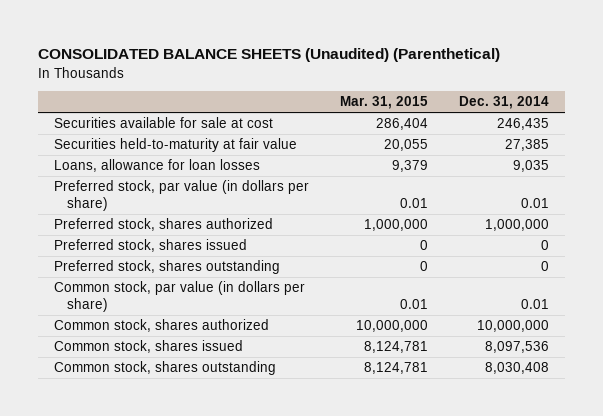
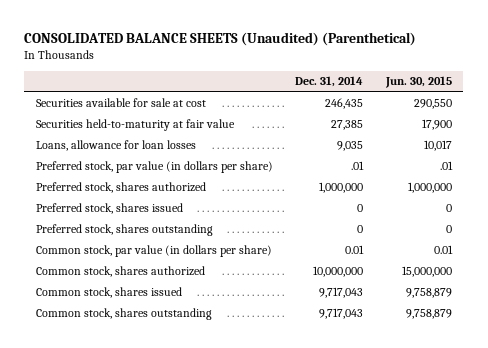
- | Mar. 31, 2015 | Dec. 31, 2014
+ | Dec. 31, 2014 | Jun. 30, 2015
- Preferred stock, par value (in dollars per share) | 0.01 | 0.01
+ Preferred stock, par value (in dollars per share) | .01 | .01
- Common stock, shares issued | 8,124,781 | 8,097,536
- Common stock, shares outstanding | 8,124,781 | 8,030,408
+ Common stock, shares issued | 9,717,043 | 9,758,879
+ Common stock, shares outstanding | 9,717,043 | 9,758,879

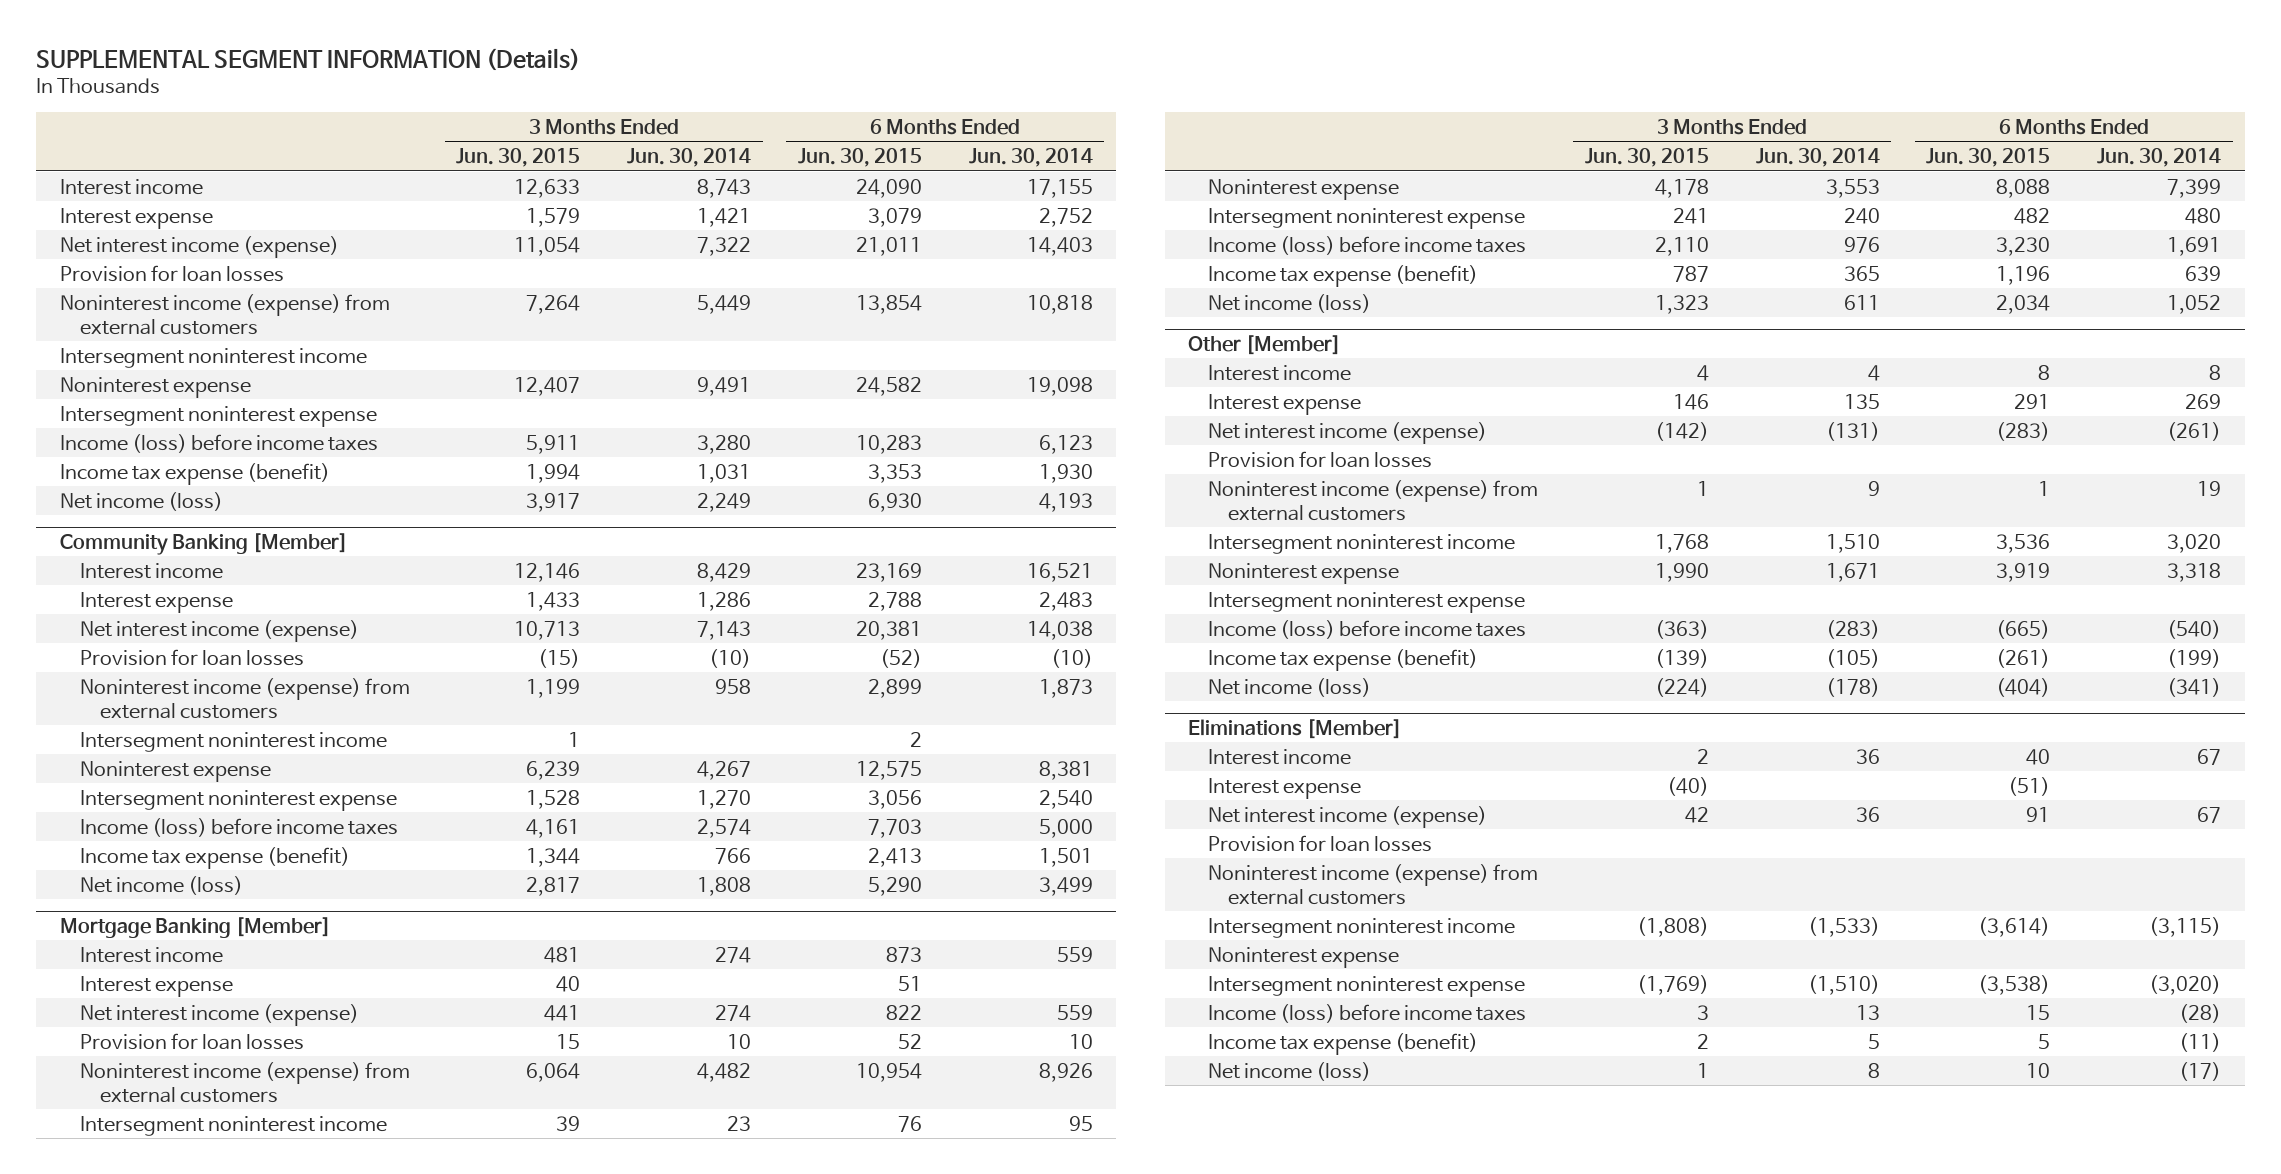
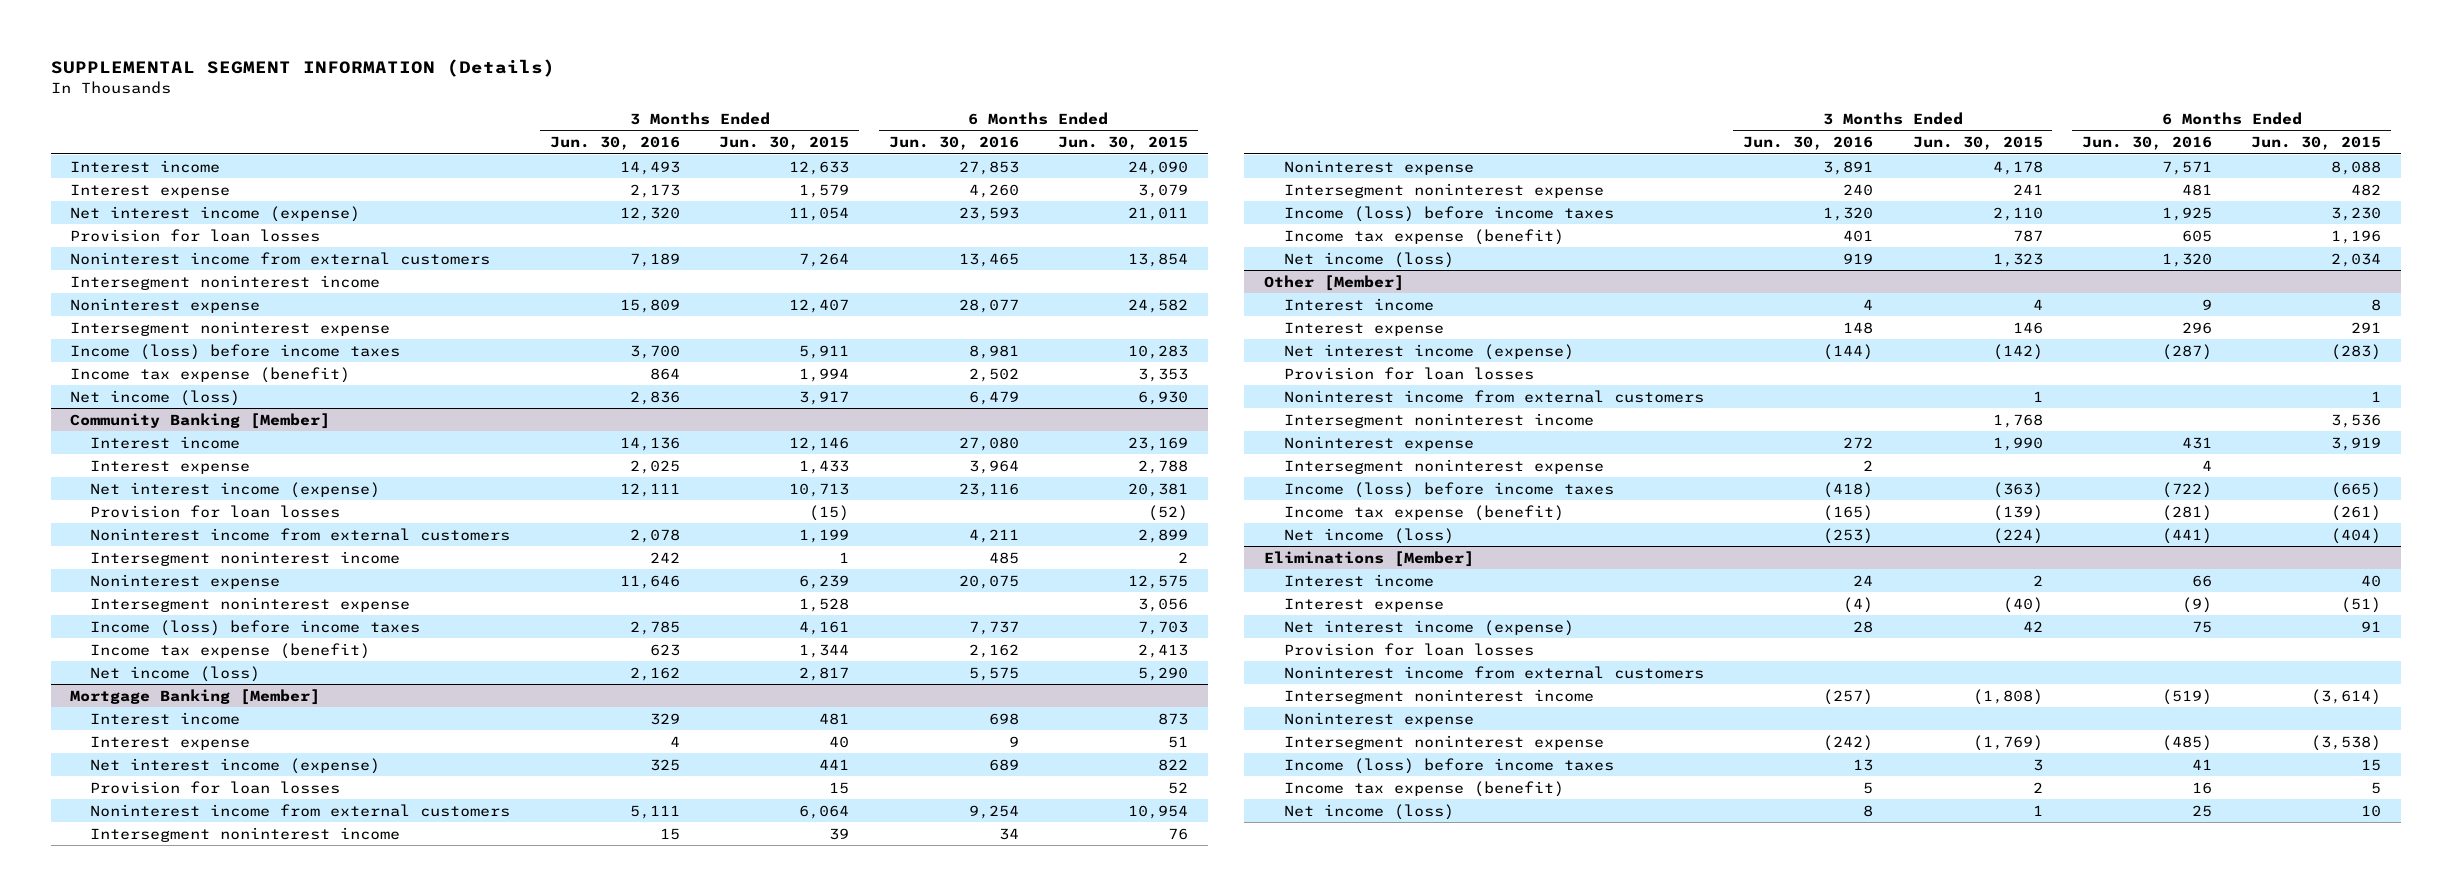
- | 3 Months Ended Jun. 30, 2015 | 3 Months Ended Jun. 30, 2014 | 6 Months Ended Jun. 30, 2015 | 6 Months Ended Jun. 30, 2014
+ | 3 Months Ended Jun. 30, 2016 | 3 Months Ended Jun. 30, 2015 | 6 Months Ended Jun. 30, 2016 | 6 Months Ended Jun. 30, 2015
- Noninterest income (expense) from external customers | 7,264 | 5,449 | 13,854 | 10,818
+ Noninterest income from external customers | 7,189 | 7,264 | 13,465 | 13,854
@ Community Banking [Member]
- Noninterest income (expense) from external customers | 1,199 | 958 | 2,899 | 1,873
+ Noninterest income from external customers | 2,078 | 1,199 | 4,211 | 2,899
@ Mortgage Banking [Member]
- Noninterest income (expense) from external customers | 6,064 | 4,482 | 10,954 | 8,926
+ Noninterest income from external customers | 5,111 | 6,064 | 9,254 | 10,954
@ Other [Member]
- Noninterest income (expense) from external customers | 1 | 9 | 1 | 19
+ Noninterest income from external customers | | 1 | | 1
@ Eliminations [Member]
- Noninterest income (expense) from external customers
+ Noninterest income from external customers

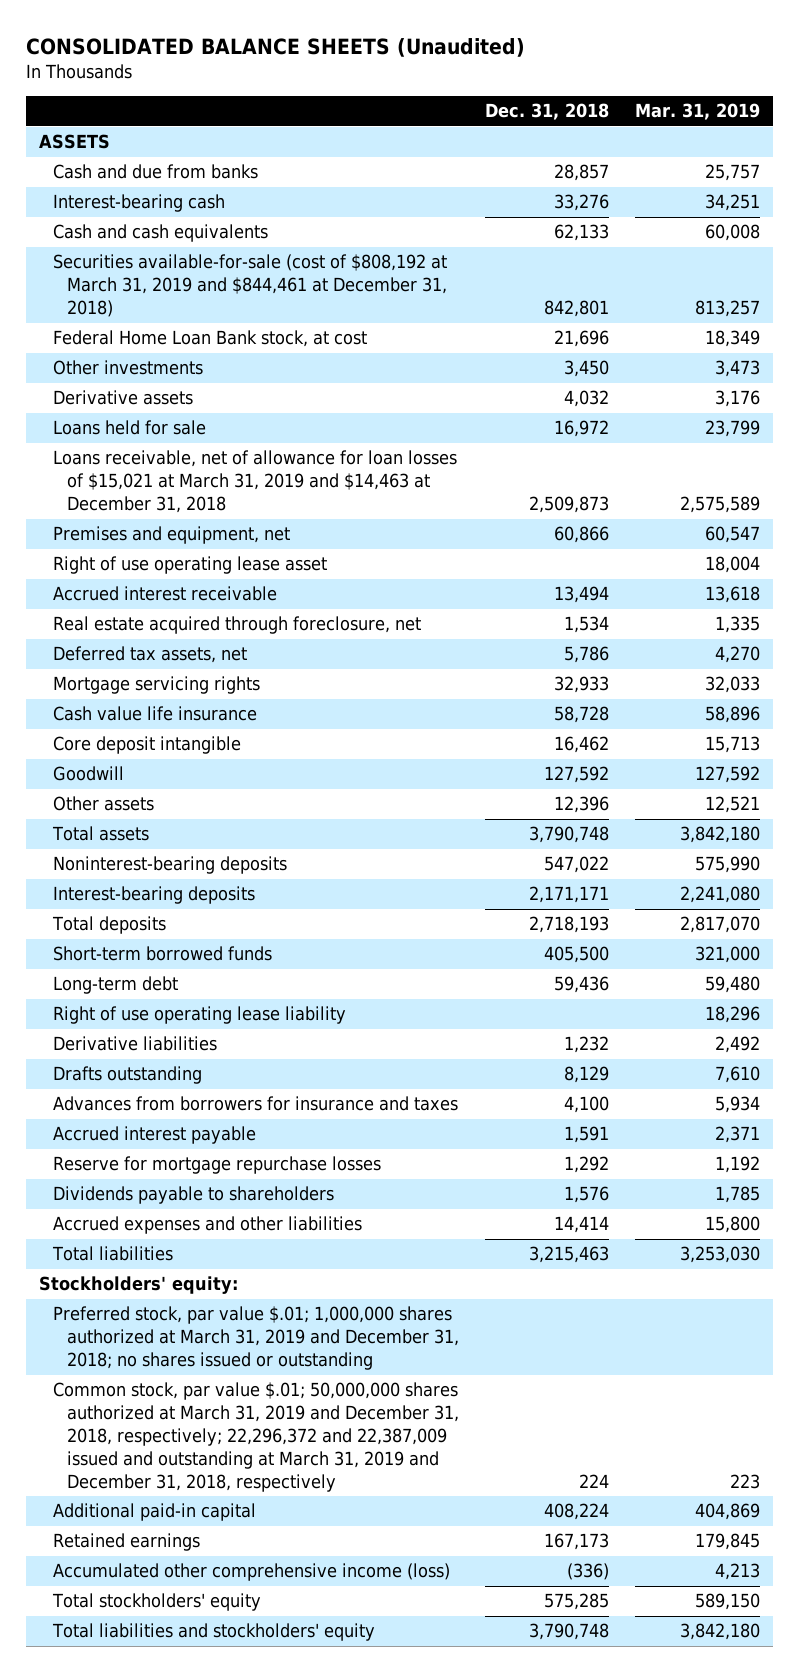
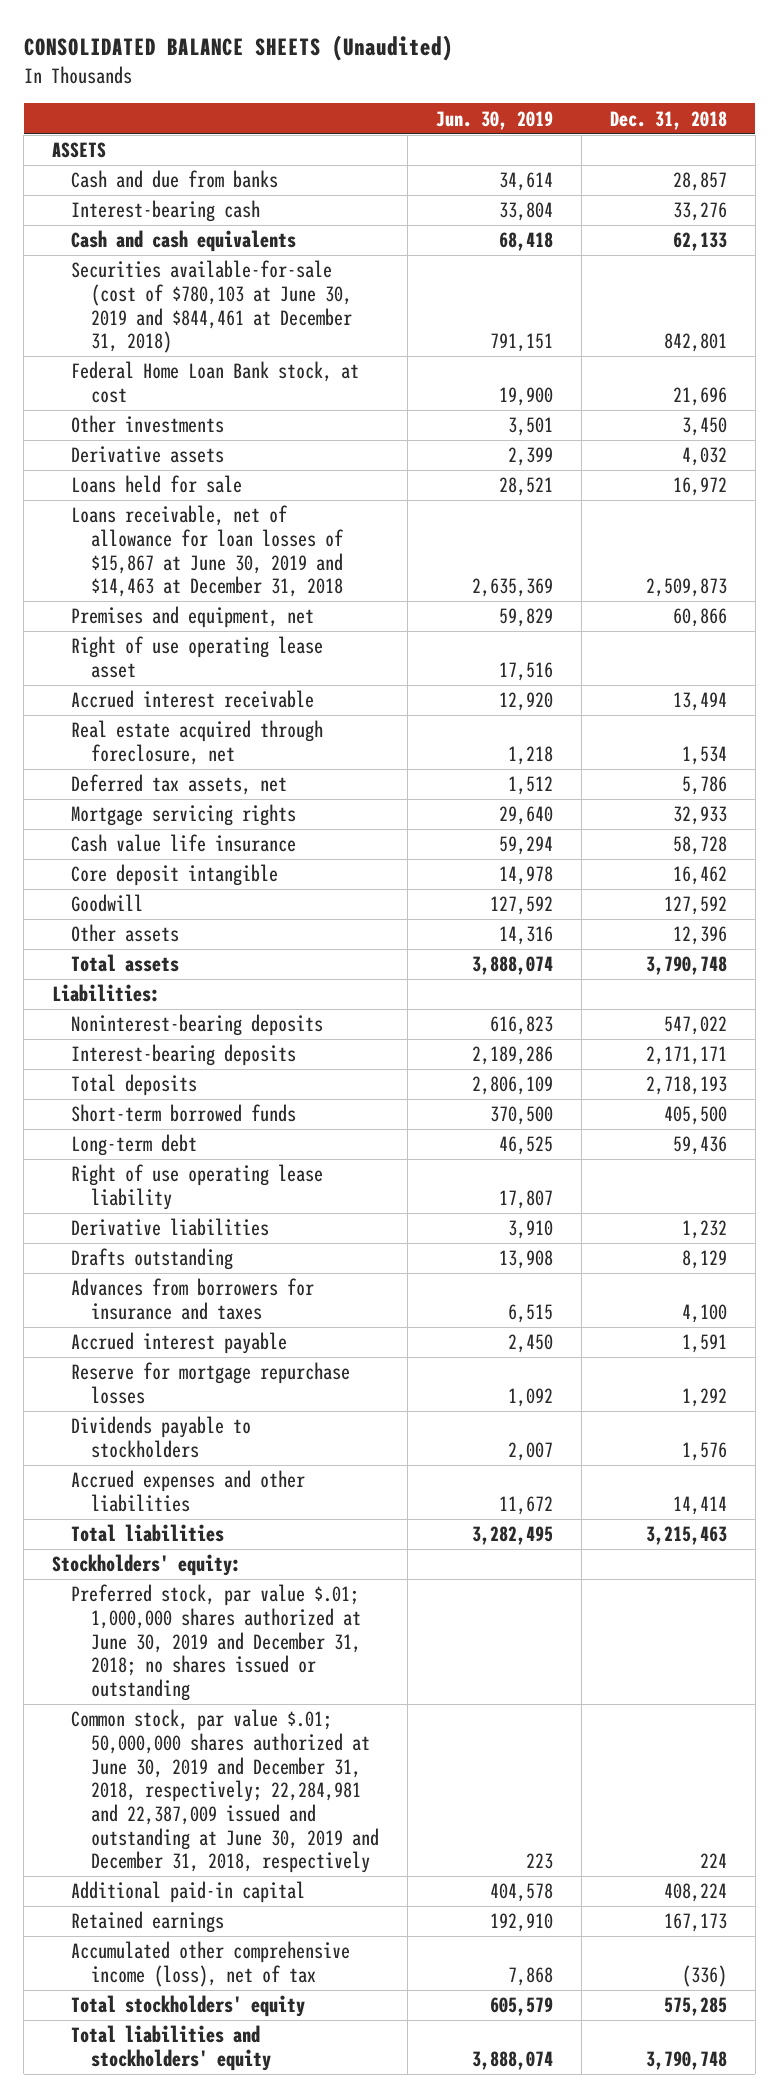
- | Dec. 31, 2018 | Mar. 31, 2019
+ | Jun. 30, 2019 | Dec. 31, 2018
- Securities available-for-sale (cost of $808,192 at March 31, 2019 and $844,461 at December 31, 2018) | 842,801 | 813,257
+ Securities available-for-sale (cost of $780,103 at June 30, 2019 and $844,461 at December 31, 2018) | 791,151 | 842,801
- Loans receivable, net of allowance for loan losses of $15,021 at March 31, 2019 and $14,463 at December 31, 2018 | 2,509,873 | 2,575,589
+ Loans receivable, net of allowance for loan losses of $15,867 at June 30, 2019 and $14,463 at December 31, 2018 | 2,635,369 | 2,509,873
+ Liabilities:
- Dividends payable to shareholders | 1,576 | 1,785
+ Dividends payable to stockholders | 2,007 | 1,576
- Preferred stock, par value $.01; 1,000,000 shares authorized at March 31, 2019 and December 31, 2018; no shares issued or outstanding
- Common stock, par value $.01; 50,000,000 shares authorized at March 31, 2019 and December 31, 2018, respectively; 22,296,372 and 22,387,009 issued and outstanding at March 31, 2019 and December 31, 2018, respectively | 224 | 223
+ Preferred stock, par value $.01; 1,000,000 shares authorized at June 30, 2019 and December 31, 2018; no shares issued or outstanding
+ Common stock, par value $.01; 50,000,000 shares authorized at June 30, 2019 and December 31, 2018, respectively; 22,284,981 and 22,387,009 issued and outstanding at June 30, 2019 and December 31, 2018, respectively | 223 | 224
- Accumulated other comprehensive income (loss) | (336) | 4,213
+ Accumulated other comprehensive income (loss), net of tax | 7,868 | (336)

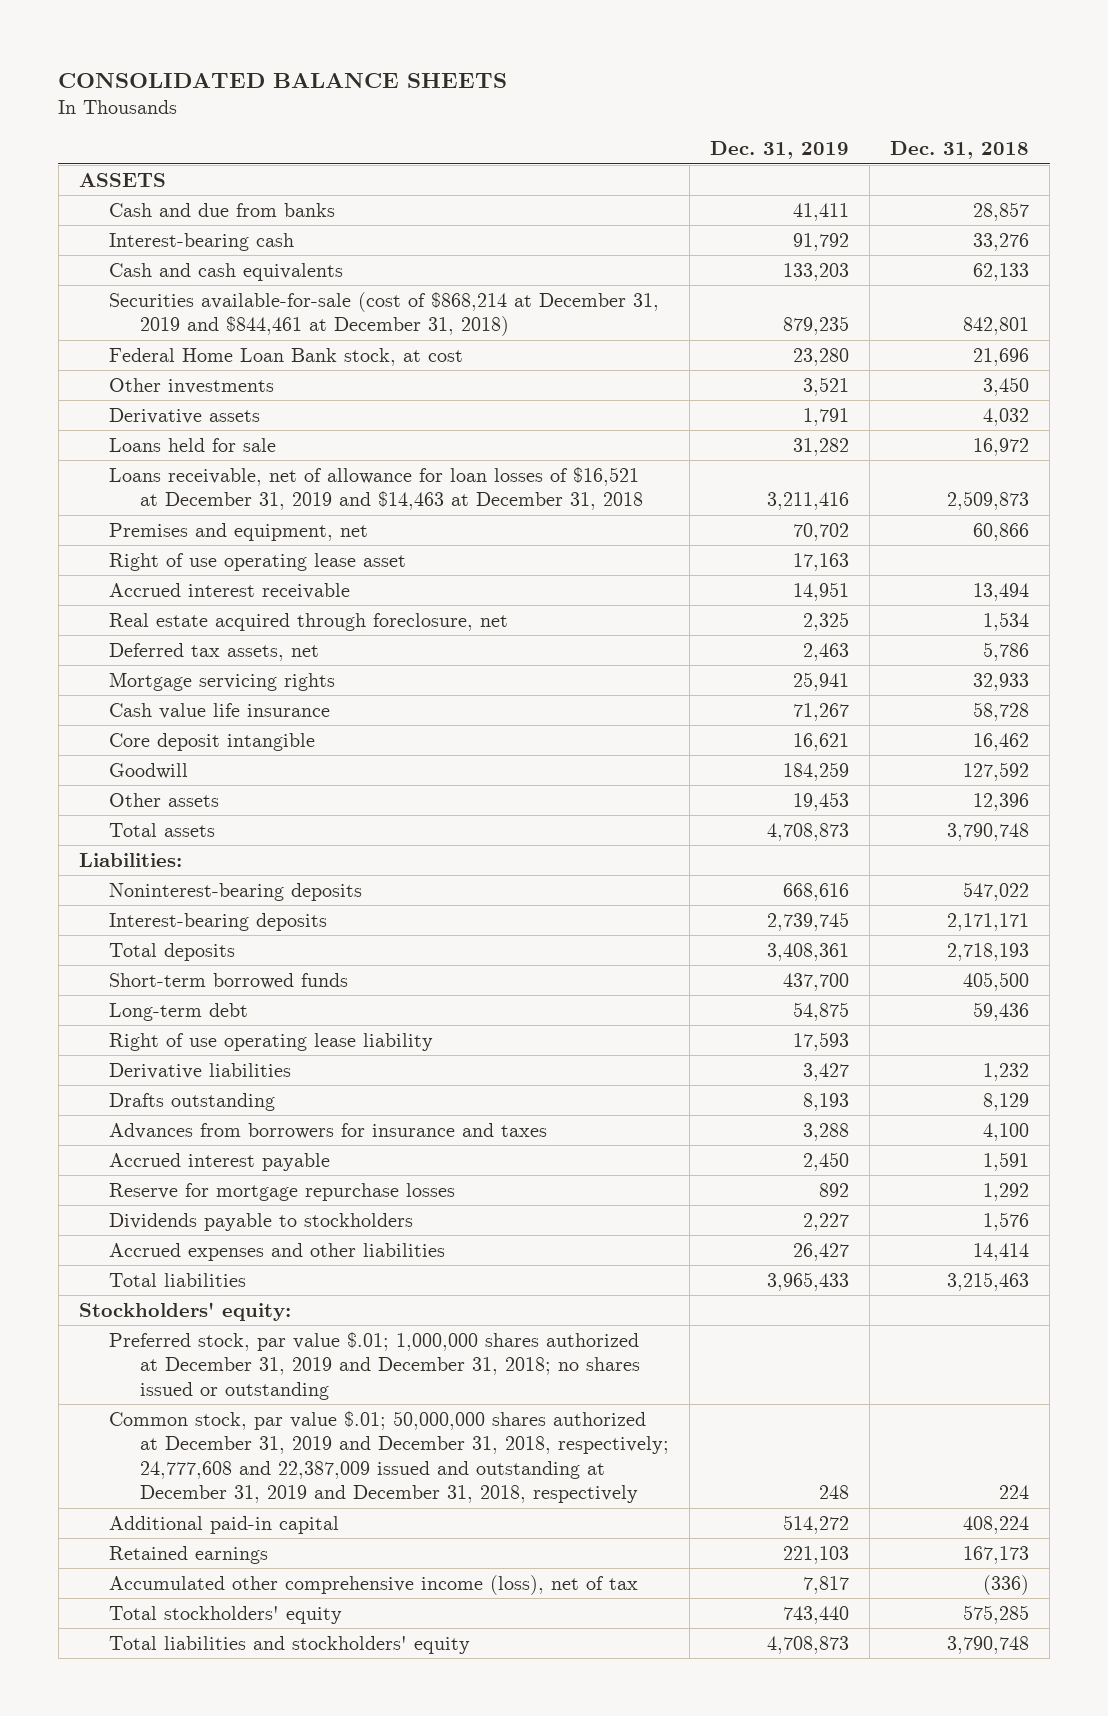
- CONSOLIDATED BALANCE SHEETS (Unaudited)
+ CONSOLIDATED BALANCE SHEETS
- | Jun. 30, 2019 | Dec. 31, 2018
+ | Dec. 31, 2019 | Dec. 31, 2018
- Securities available-for-sale (cost of $780,103 at June 30, 2019 and $844,461 at December 31, 2018) | 791,151 | 842,801
+ Securities available-for-sale (cost of $868,214 at December 31, 2019 and $844,461 at December 31, 2018) | 879,235 | 842,801
- Loans receivable, net of allowance for loan losses of $15,867 at June 30, 2019 and $14,463 at December 31, 2018 | 2,635,369 | 2,509,873
+ Loans receivable, net of allowance for loan losses of $16,521 at December 31, 2019 and $14,463 at December 31, 2018 | 3,211,416 | 2,509,873
- Preferred stock, par value $.01; 1,000,000 shares authorized at June 30, 2019 and December 31, 2018; no shares issued or outstanding
- Common stock, par value $.01; 50,000,000 shares authorized at June 30, 2019 and December 31, 2018, respectively; 22,284,981 and 22,387,009 issued and outstanding at June 30, 2019 and December 31, 2018, respectively | 223 | 224
+ Preferred stock, par value $.01; 1,000,000 shares authorized at December 31, 2019 and December 31, 2018; no shares issued or outstanding
+ Common stock, par value $.01; 50,000,000 shares authorized at December 31, 2019 and December 31, 2018, respectively; 24,777,608 and 22,387,009 issued and outstanding at December 31, 2019 and December 31, 2018, respectively | 248 | 224

